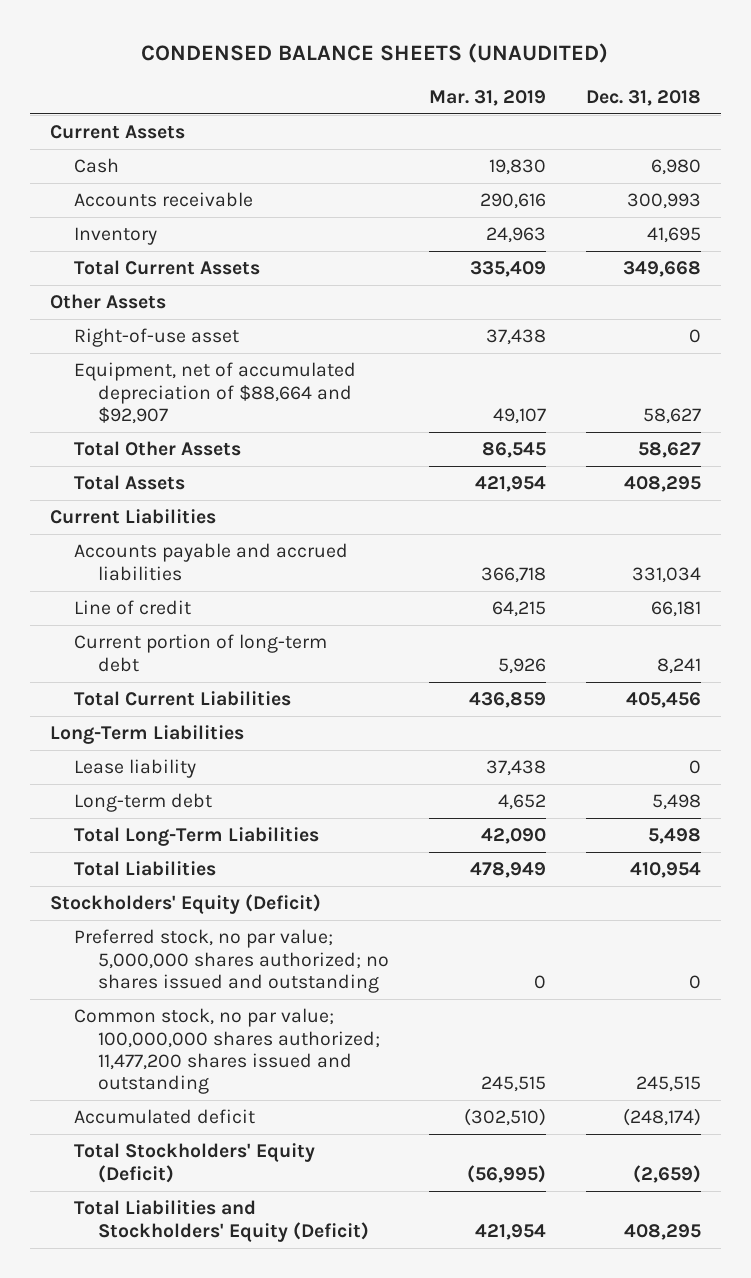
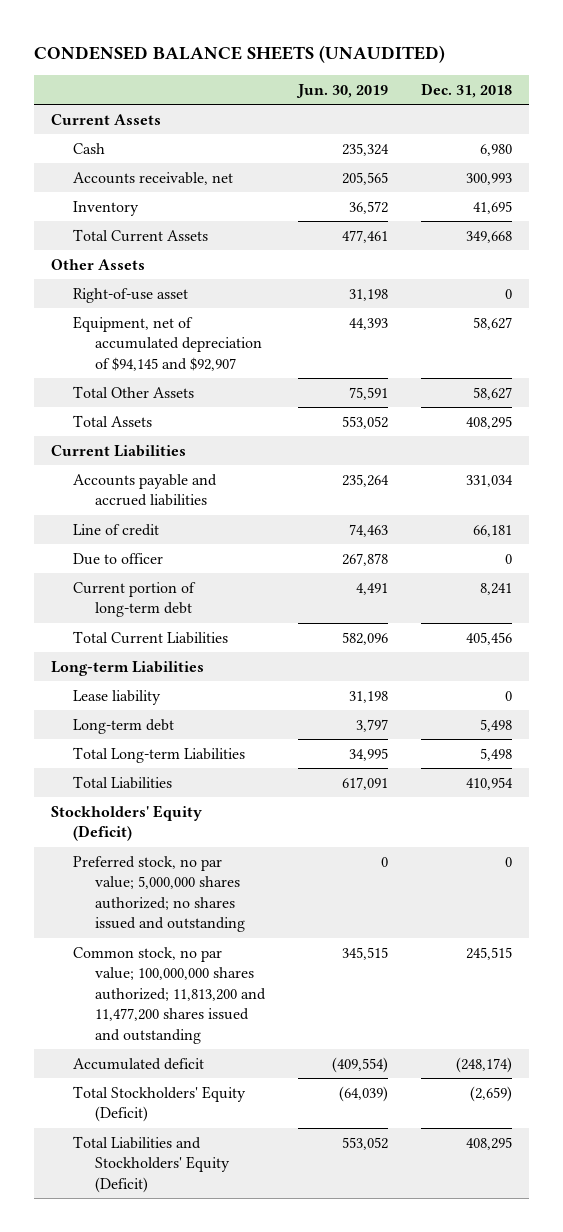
- | Mar. 31, 2019 | Dec. 31, 2018
+ | Jun. 30, 2019 | Dec. 31, 2018
- Accounts receivable | 290,616 | 300,993
+ Accounts receivable, net | 205,565 | 300,993
- Equipment, net of accumulated depreciation of $88,664 and $92,907 | 49,107 | 58,627
+ Equipment, net of accumulated depreciation of $94,145 and $92,907 | 44,393 | 58,627
+ Due to officer | 267,878 | 0
- Long-Term Liabilities
+ Long-term Liabilities
- Total Long-Term Liabilities | 42,090 | 5,498
+ Total Long-term Liabilities | 34,995 | 5,498
- Common stock, no par value; 100,000,000 shares authorized; 11,477,200 shares issued and outstanding | 245,515 | 245,515
+ Common stock, no par value; 100,000,000 shares authorized; 11,813,200 and 11,477,200 shares issued and outstanding | 345,515 | 245,515

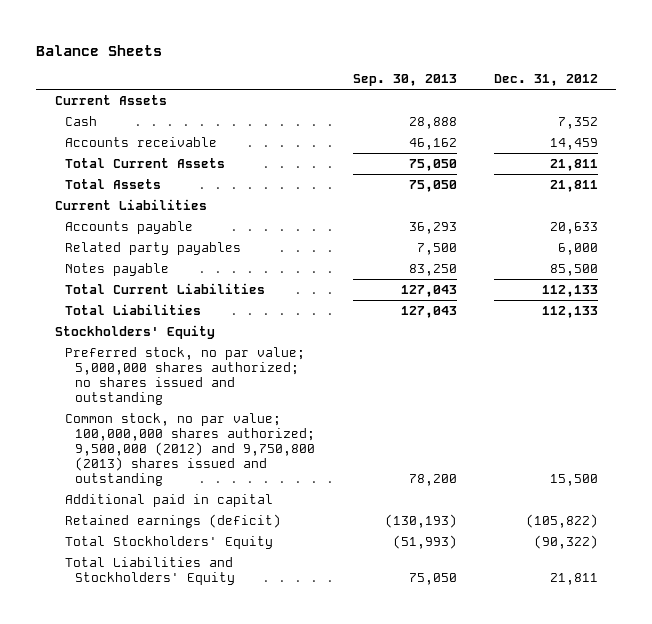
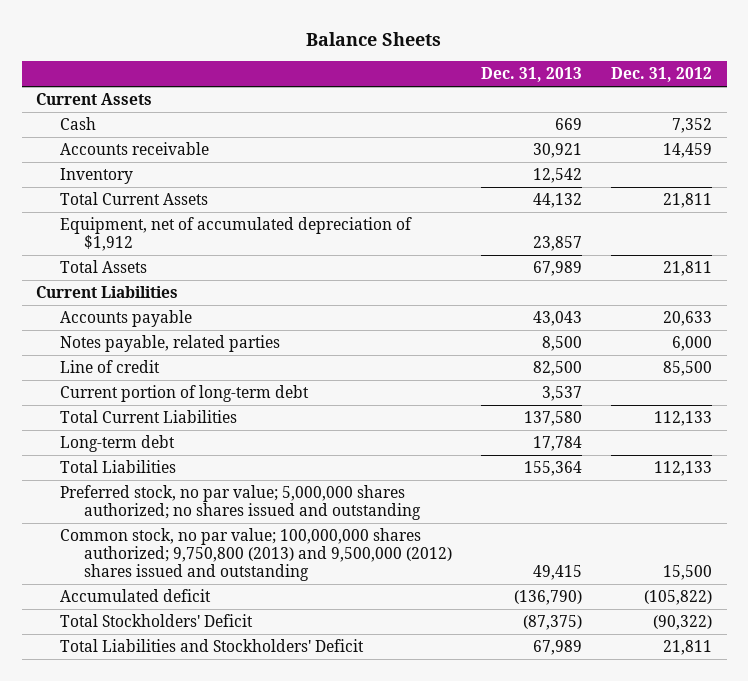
- | Sep. 30, 2013 | Dec. 31, 2012
+ | Dec. 31, 2013 | Dec. 31, 2012
+ Inventory | 12,542 |
+ Equipment, net of accumulated depreciation of $1,912 | 23,857 |
- Related party payables | 7,500 | 6,000
- Notes payable | 83,250 | 85,500
+ Notes payable, related parties | 8,500 | 6,000
+ Line of credit | 82,500 | 85,500
+ Current portion of long-term debt | 3,537 |
+ Long-term debt | 17,784 |
- Stockholders' Equity
- Common stock, no par value; 100,000,000 shares authorized; 9,500,000 (2012) and 9,750,800 (2013) shares issued and outstanding | 78,200 | 15,500
- Additional paid in capital
- Retained earnings (deficit) | (130,193) | (105,822)
- Total Stockholders' Equity | (51,993) | (90,322)
- Total Liabilities and Stockholders' Equity | 75,050 | 21,811
+ Common stock, no par value; 100,000,000 shares authorized; 9,750,800 (2013) and 9,500,000 (2012) shares issued and outstanding | 49,415 | 15,500
+ Accumulated deficit | (136,790) | (105,822)
+ Total Stockholders' Deficit | (87,375) | (90,322)
+ Total Liabilities and Stockholders' Deficit | 67,989 | 21,811

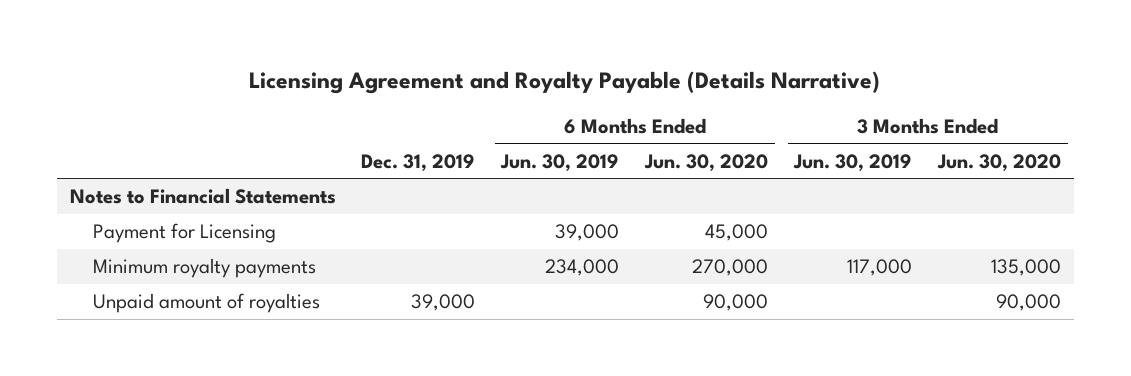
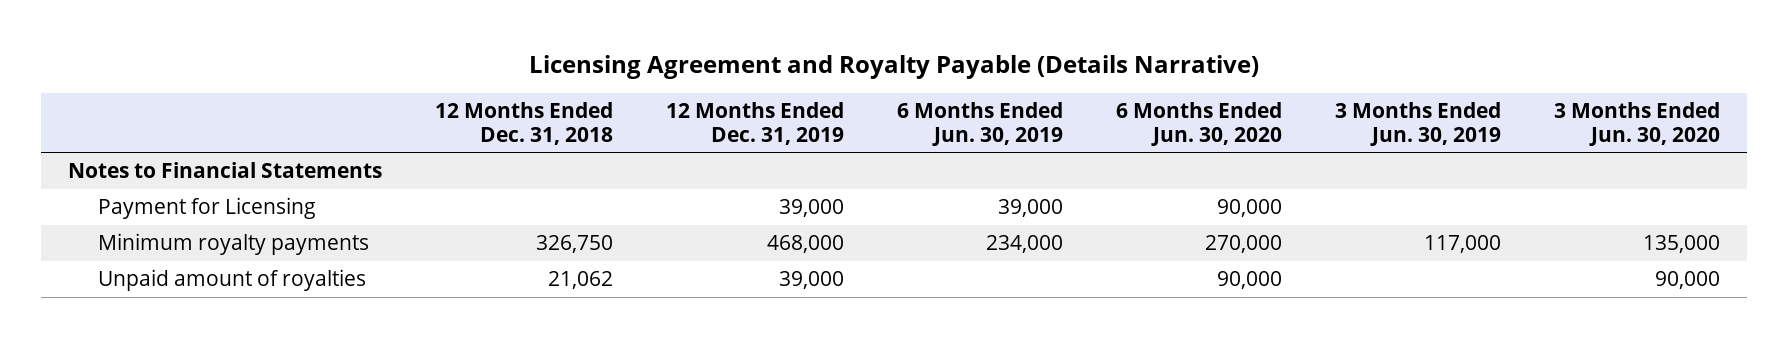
- | Dec. 31, 2019 | 6 Months Ended Jun. 30, 2019 | 6 Months Ended Jun. 30, 2020 | 3 Months Ended Jun. 30, 2019 | 3 Months Ended Jun. 30, 2020
+ | 12 Months Ended Dec. 31, 2018 | 12 Months Ended Dec. 31, 2019 | 6 Months Ended Jun. 30, 2019 | 6 Months Ended Jun. 30, 2020 | 3 Months Ended Jun. 30, 2019 | 3 Months Ended Jun. 30, 2020
- Payment for Licensing | | 39,000 | 45,000 | |
+ Payment for Licensing | | 39,000 | 39,000 | 90,000 | |

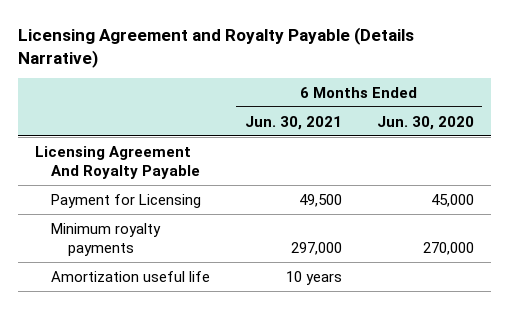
- | 12 Months Ended Dec. 31, 2018 | 12 Months Ended Dec. 31, 2019 | 6 Months Ended Jun. 30, 2019 | 6 Months Ended Jun. 30, 2020 | 3 Months Ended Jun. 30, 2019 | 3 Months Ended Jun. 30, 2020
+ | 6 Months Ended Jun. 30, 2021 | 6 Months Ended Jun. 30, 2020
- Notes to Financial Statements
- Payment for Licensing | | 39,000 | 39,000 | 90,000 | |
+ Licensing Agreement And Royalty Payable
+ Payment for Licensing | 49,500 | 45,000
- Unpaid amount of royalties | 21,062 | 39,000 | | 90,000 | | 90,000
+ Amortization useful life | 10 years |

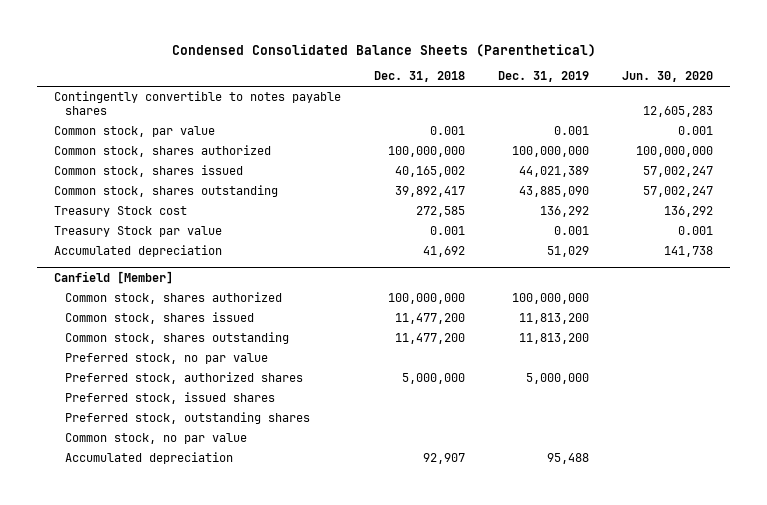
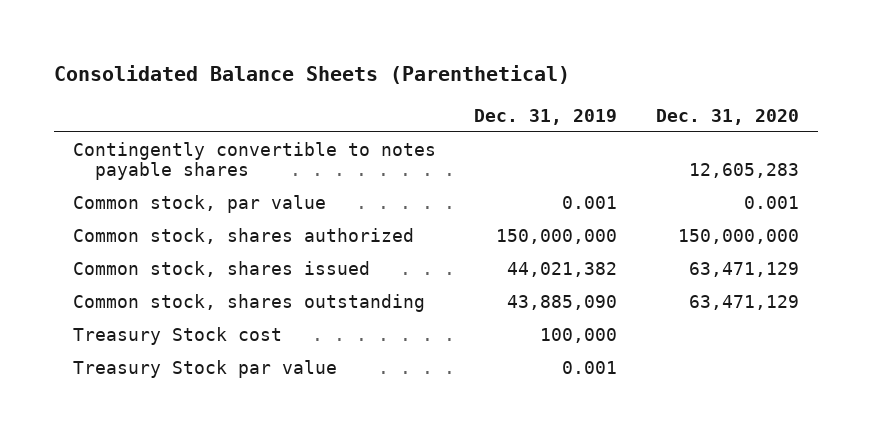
- Condensed Consolidated Balance Sheets (Parenthetical)
+ Consolidated Balance Sheets (Parenthetical)
- | Dec. 31, 2018 | Dec. 31, 2019 | Jun. 30, 2020
+ | Dec. 31, 2019 | Dec. 31, 2020
- Common stock, shares authorized | 100,000,000 | 100,000,000 | 100,000,000
- Common stock, shares issued | 40,165,002 | 44,021,389 | 57,002,247
+ Common stock, shares authorized | 150,000,000 | 150,000,000
+ Common stock, shares issued | 44,021,382 | 63,471,129
- Treasury Stock cost | 272,585 | 136,292 | 136,292
+ Treasury Stock cost | 100,000 |
- Accumulated depreciation | 41,692 | 51,029 | 141,738
- Canfield [Member]
- Common stock, shares authorized | 100,000,000 | 100,000,000 |
- Common stock, shares issued | 11,477,200 | 11,813,200 |
- Common stock, shares outstanding | 11,477,200 | 11,813,200 |
- Preferred stock, no par value
- Preferred stock, authorized shares | 5,000,000 | 5,000,000 |
- Preferred stock, issued shares
- Preferred stock, outstanding shares
- Common stock, no par value
- Accumulated depreciation | 92,907 | 95,488 |

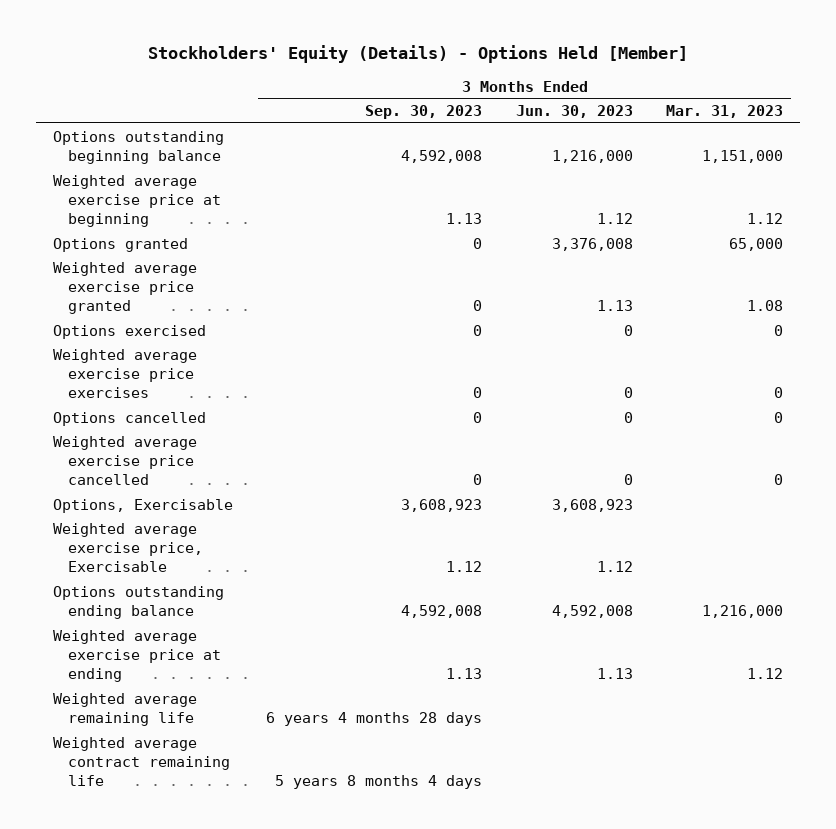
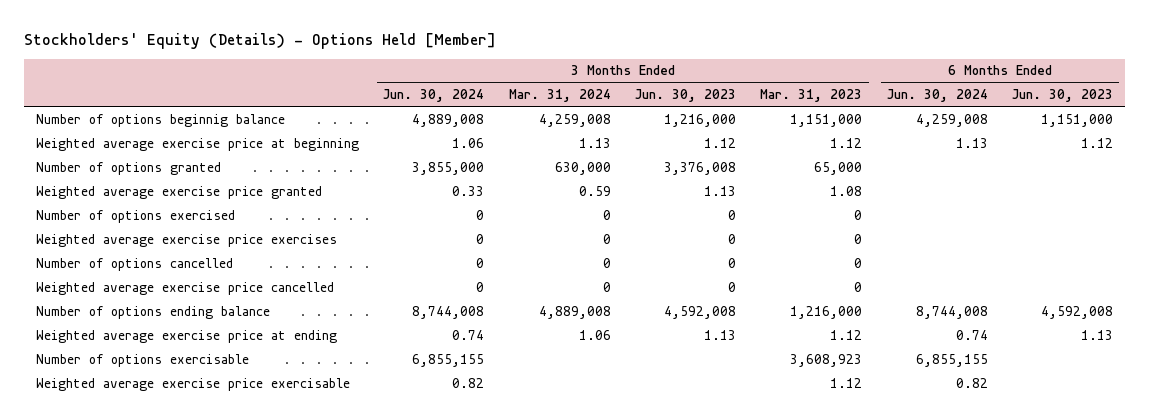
- | 3 Months Ended Sep. 30, 2023 | 3 Months Ended Jun. 30, 2023 | 3 Months Ended Mar. 31, 2023
+ | 3 Months Ended Jun. 30, 2024 | 3 Months Ended Mar. 31, 2024 | 3 Months Ended Jun. 30, 2023 | 3 Months Ended Mar. 31, 2023 | 6 Months Ended Jun. 30, 2024 | 6 Months Ended Jun. 30, 2023
- Options outstanding beginning balance | 4,592,008 | 1,216,000 | 1,151,000
+ Number of options beginnig balance | 4,889,008 | 4,259,008 | 1,216,000 | 1,151,000 | 4,259,008 | 1,151,000
- Options granted | 0 | 3,376,008 | 65,000
+ Number of options granted | 3,855,000 | 630,000 | 3,376,008 | 65,000 | |
- Options exercised | 0 | 0 | 0
+ Number of options exercised | 0 | 0 | 0 | 0 | |
- Options cancelled | 0 | 0 | 0
+ Number of options cancelled | 0 | 0 | 0 | 0 | |
- Options, Exercisable | 3,608,923 | 3,608,923 |
- Weighted average exercise price, Exercisable | 1.12 | 1.12 |
- Options outstanding ending balance | 4,592,008 | 4,592,008 | 1,216,000
+ Number of options ending balance | 8,744,008 | 4,889,008 | 4,592,008 | 1,216,000 | 8,744,008 | 4,592,008
- Weighted average remaining life | 6 years 4 months 28 days | |
- Weighted average contract remaining life | 5 years 8 months 4 days | |
+ Number of options exercisable | 6,855,155 | | | 3,608,923 | 6,855,155 |
+ Weighted average exercise price exercisable | 0.82 | | | 1.12 | 0.82 |

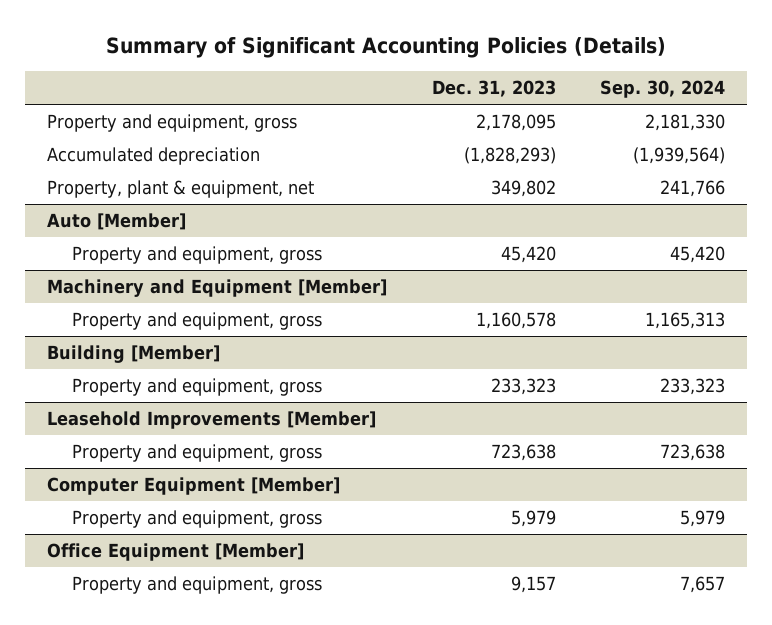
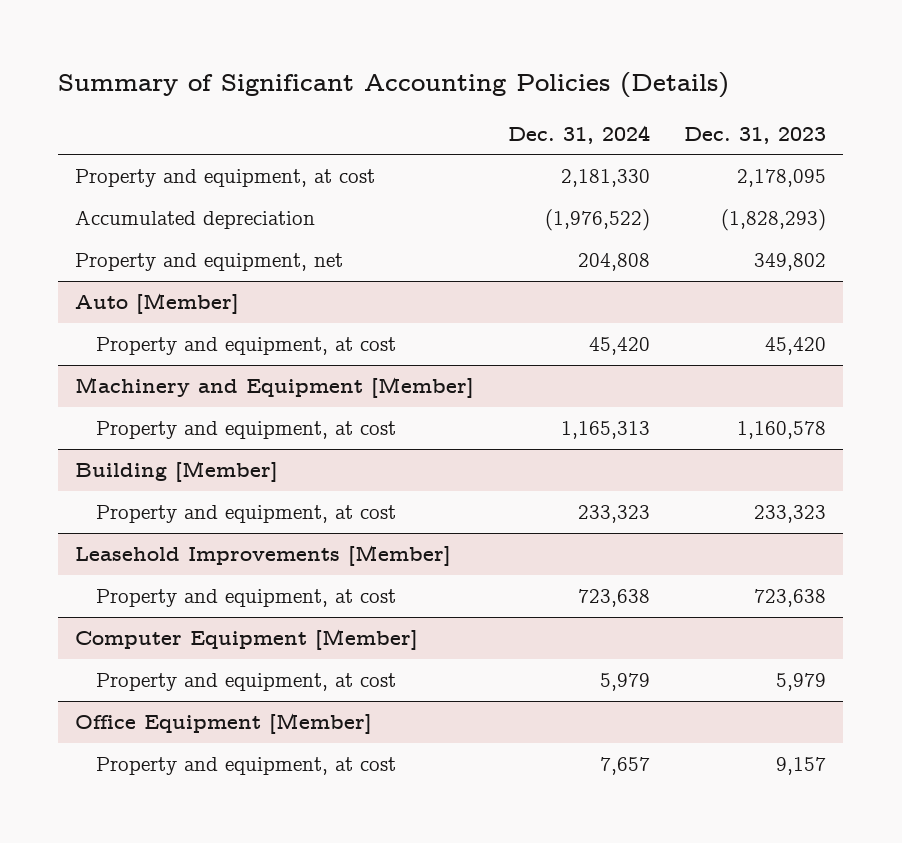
- | Dec. 31, 2023 | Sep. 30, 2024
+ | Dec. 31, 2024 | Dec. 31, 2023
- Property and equipment, gross | 2,178,095 | 2,181,330
+ Property and equipment, at cost | 2,181,330 | 2,178,095
- Property, plant & equipment, net | 349,802 | 241,766
+ Property and equipment, net | 204,808 | 349,802
@ Auto [Member]
- Property and equipment, gross | 45,420 | 45,420
+ Property and equipment, at cost | 45,420 | 45,420
@ Machinery and Equipment [Member]
- Property and equipment, gross | 1,160,578 | 1,165,313
+ Property and equipment, at cost | 1,165,313 | 1,160,578
@ Building [Member]
- Property and equipment, gross | 233,323 | 233,323
+ Property and equipment, at cost | 233,323 | 233,323
@ Leasehold Improvements [Member]
- Property and equipment, gross | 723,638 | 723,638
+ Property and equipment, at cost | 723,638 | 723,638
@ Computer Equipment [Member]
- Property and equipment, gross | 5,979 | 5,979
+ Property and equipment, at cost | 5,979 | 5,979
@ Office Equipment [Member]
- Property and equipment, gross | 9,157 | 7,657
+ Property and equipment, at cost | 7,657 | 9,157

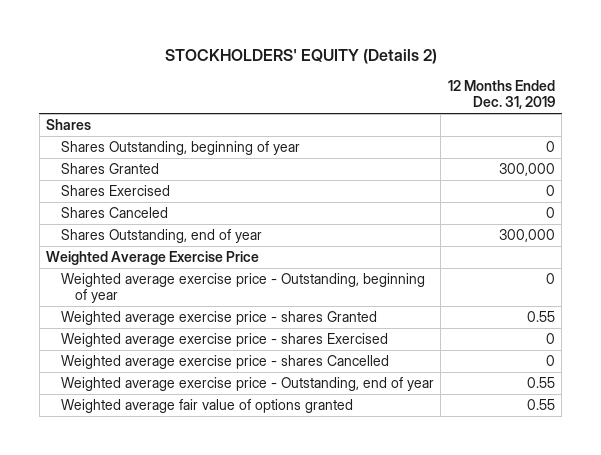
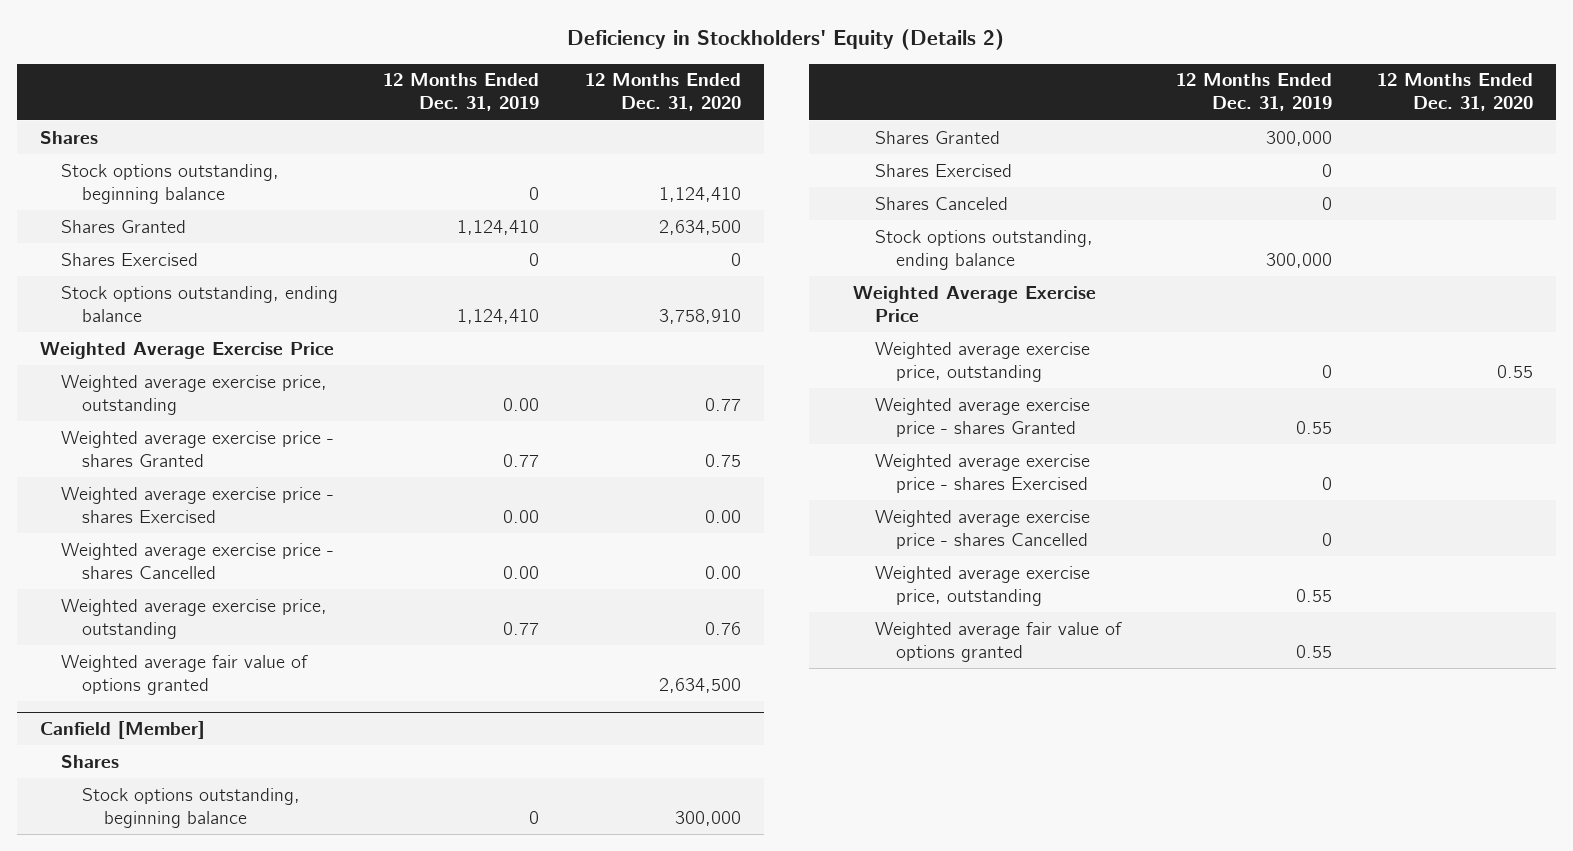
- STOCKHOLDERS' EQUITY (Details 2)
+ Deficiency in Stockholders' Equity (Details 2)
- | 12 Months Ended Dec. 31, 2019
+ | 12 Months Ended Dec. 31, 2019 | 12 Months Ended Dec. 31, 2020
- Shares Outstanding, beginning of year | 0
+ Stock options outstanding, beginning balance | 0 | 1,124,410
+ Shares Granted | 1,124,410 | 2,634,500
+ Shares Exercised | 0 | 0
+ Stock options outstanding, ending balance | 1,124,410 | 3,758,910
+ Weighted Average Exercise Price
+ Weighted average exercise price, outstanding | 0.00 | 0.77
+ Weighted average exercise price - shares Granted | 0.77 | 0.75
+ Weighted average exercise price - shares Exercised | 0.00 | 0.00
+ Weighted average exercise price - shares Cancelled | 0.00 | 0.00
+ Weighted average exercise price, outstanding | 0.77 | 0.76
+ Weighted average fair value of options granted | | 2,634,500
+ Canfield [Member]
+ Shares
+ Stock options outstanding, beginning balance | 0 | 300,000
- Shares Outstanding, end of year | 300,000
+ Stock options outstanding, ending balance | 300,000 |
- Weighted average exercise price - Outstanding, beginning of year | 0
+ Weighted average exercise price, outstanding | 0 | 0.55
- Weighted average exercise price - Outstanding, end of year | 0.55
+ Weighted average exercise price, outstanding | 0.55 |

